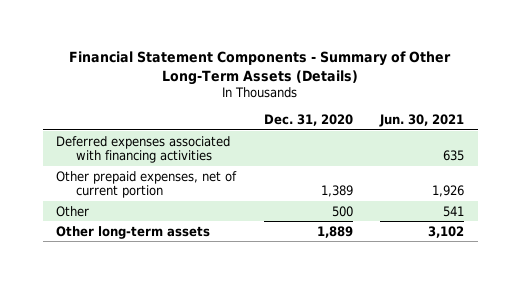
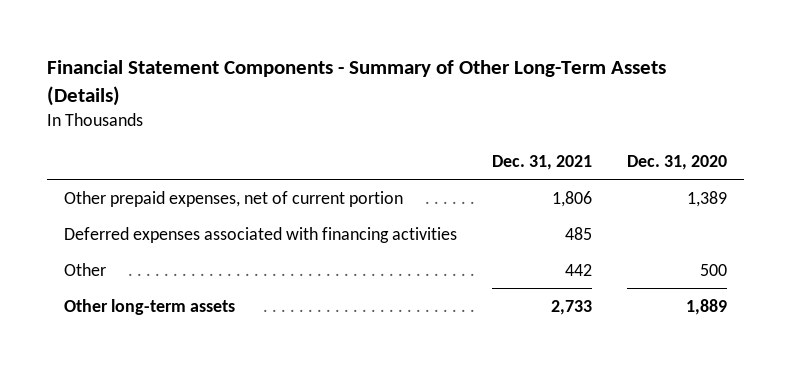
- | Dec. 31, 2020 | Jun. 30, 2021
+ | Dec. 31, 2021 | Dec. 31, 2020
moved down: Deferred expenses associated with financing activities | 485 |

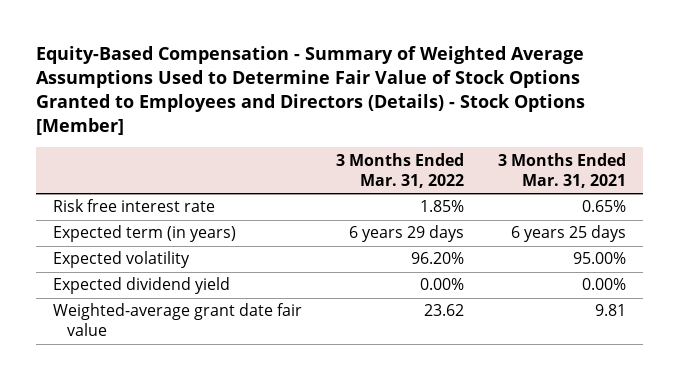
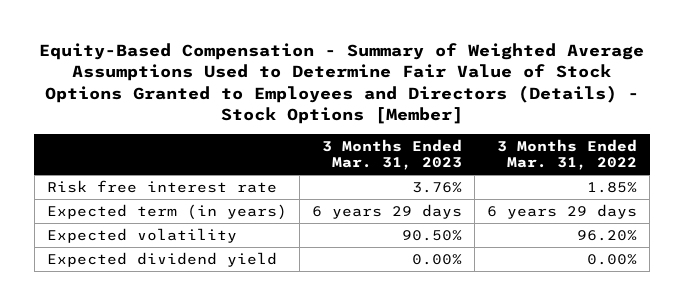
- | 3 Months Ended Mar. 31, 2022 | 3 Months Ended Mar. 31, 2021
+ | 3 Months Ended Mar. 31, 2023 | 3 Months Ended Mar. 31, 2022
- Weighted-average grant date fair value | 23.62 | 9.81

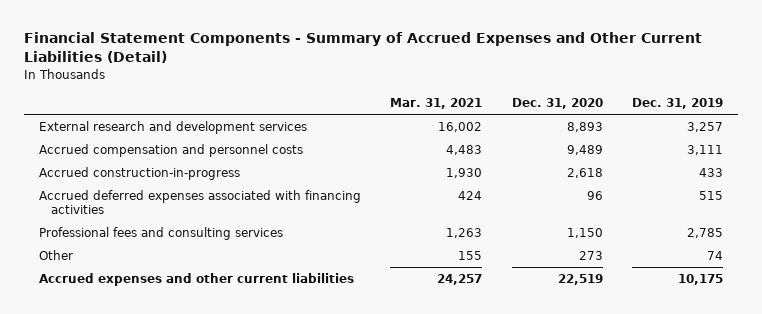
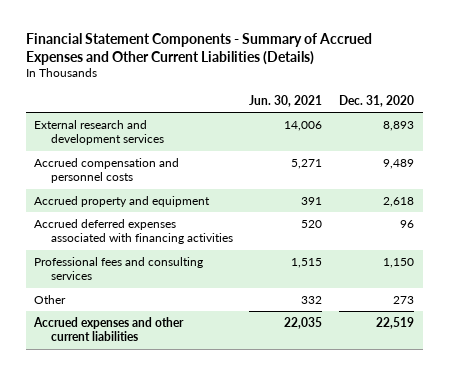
- Financial Statement Components - Summary of Accrued Expenses and Other Current Liabilities (Detail)
+ Financial Statement Components - Summary of Accrued Expenses and Other Current Liabilities (Details)
- | Mar. 31, 2021 | Dec. 31, 2020 | Dec. 31, 2019
+ | Jun. 30, 2021 | Dec. 31, 2020
- Accrued construction-in-progress | 1,930 | 2,618 | 433
+ Accrued property and equipment | 391 | 2,618

